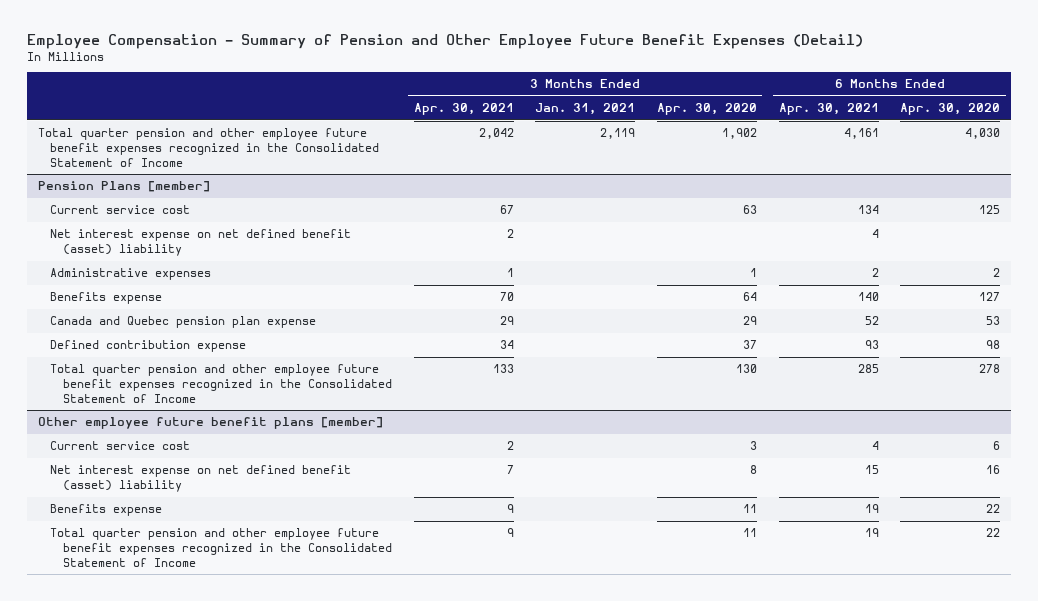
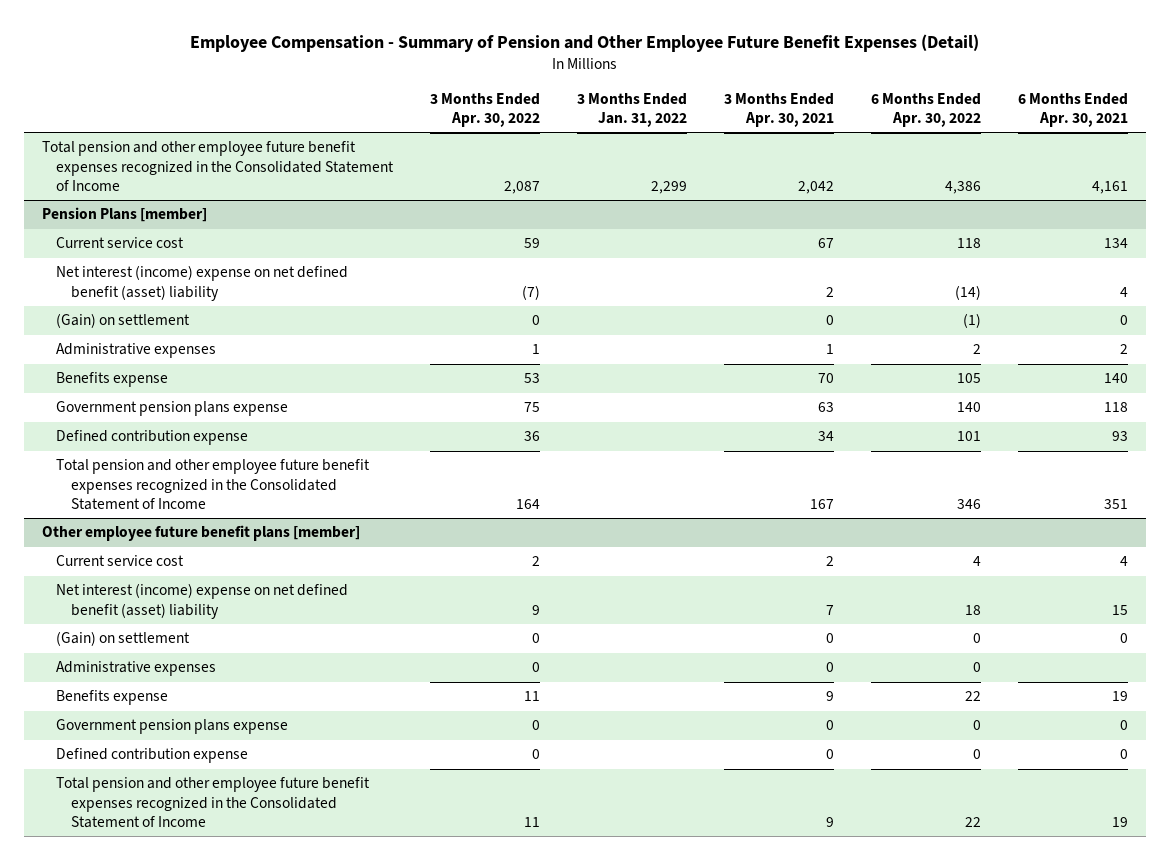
- | 3 Months Ended Apr. 30, 2021 | 3 Months Ended Jan. 31, 2021 | 3 Months Ended Apr. 30, 2020 | 6 Months Ended Apr. 30, 2021 | 6 Months Ended Apr. 30, 2020
+ | 3 Months Ended Apr. 30, 2022 | 3 Months Ended Jan. 31, 2022 | 3 Months Ended Apr. 30, 2021 | 6 Months Ended Apr. 30, 2022 | 6 Months Ended Apr. 30, 2021
- Total quarter pension and other employee future benefit expenses recognized in the Consolidated Statement of Income | 2,042 | 2,119 | 1,902 | 4,161 | 4,030
+ Total pension and other employee future benefit expenses recognized in the Consolidated Statement of Income | 2,087 | 2,299 | 2,042 | 4,386 | 4,161
@ Pension Plans [member]
- Net interest expense on net defined benefit (asset) liability | 2 | | | 4 |
+ Net interest (income) expense on net defined benefit (asset) liability | (7) | | 2 | (14) | 4
+ (Gain) on settlement | 0 | | 0 | (1) | 0
- Canada and Quebec pension plan expense | 29 | | 29 | 52 | 53
+ Government pension plans expense | 75 | | 63 | 140 | 118
- Total quarter pension and other employee future benefit expenses recognized in the Consolidated Statement of Income | 133 | | 130 | 285 | 278
+ Total pension and other employee future benefit expenses recognized in the Consolidated Statement of Income | 164 | | 167 | 346 | 351
@ Other employee future benefit plans [member]
- Net interest expense on net defined benefit (asset) liability | 7 | | 8 | 15 | 16
+ Net interest (income) expense on net defined benefit (asset) liability | 9 | | 7 | 18 | 15
+ (Gain) on settlement | 0 | | 0 | 0 | 0
+ Administrative expenses | 0 | | 0 | 0 |
- Total quarter pension and other employee future benefit expenses recognized in the Consolidated Statement of Income | 9 | | 11 | 19 | 22
+ Government pension plans expense | 0 | | 0 | 0 | 0
+ Defined contribution expense | 0 | | 0 | 0 | 0
+ Total pension and other employee future benefit expenses recognized in the Consolidated Statement of Income | 11 | | 9 | 22 | 19

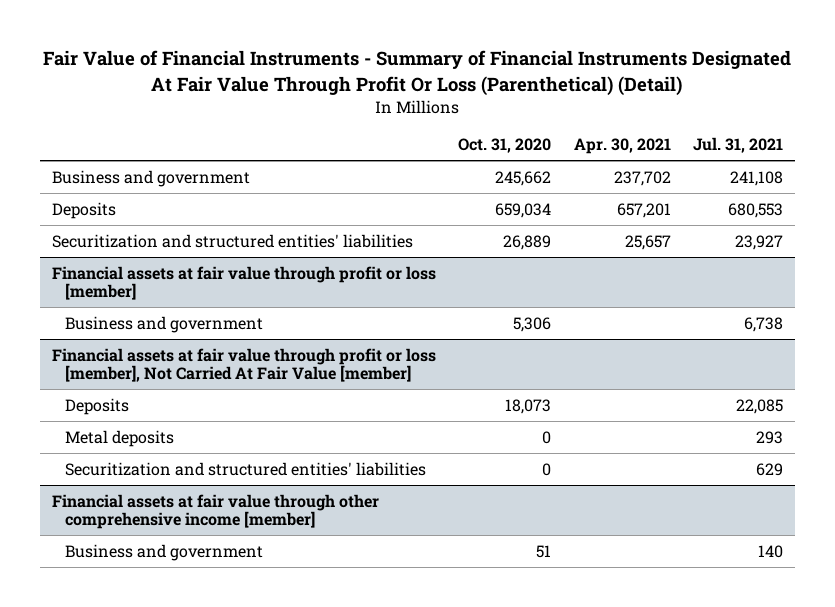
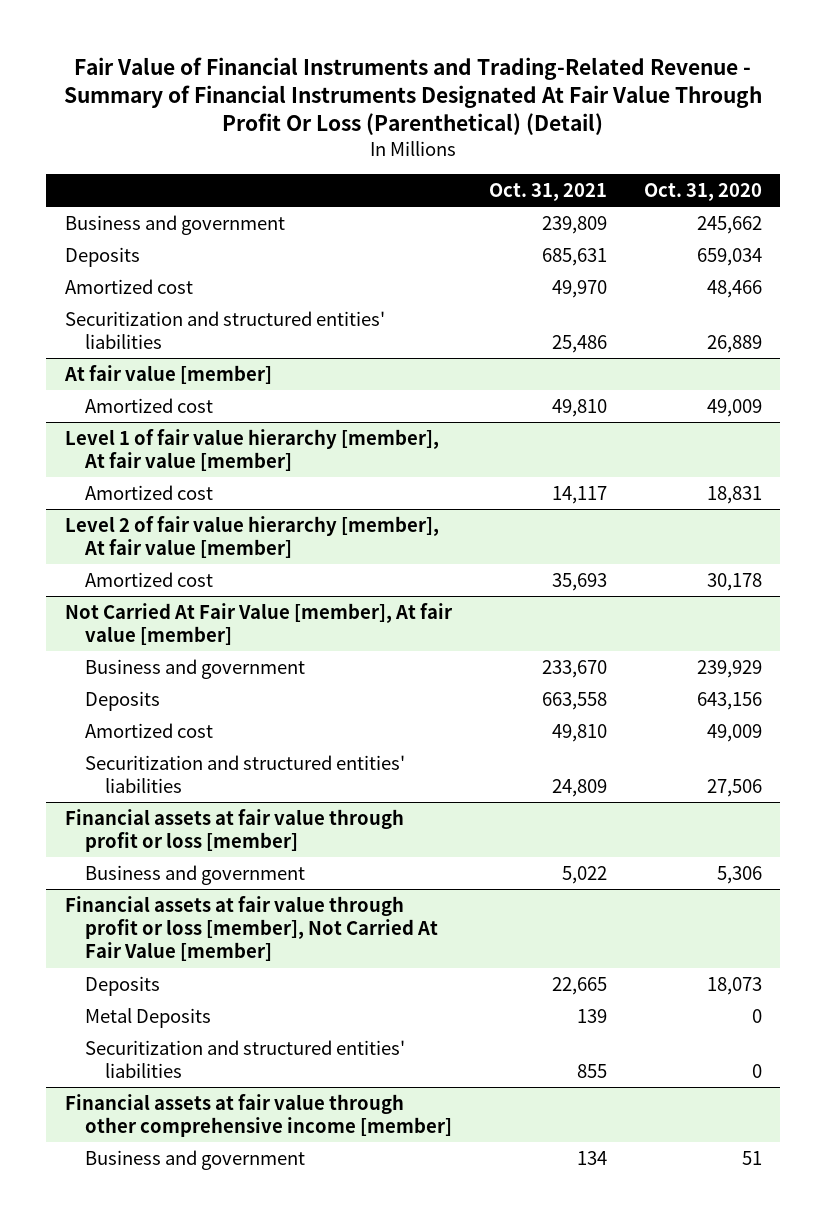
- Fair Value of Financial Instruments - Summary of Financial Instruments Designated At Fair Value Through Profit Or Loss (Parenthetical) (Detail)
+ Fair Value of Financial Instruments and Trading-Related Revenue - Summary of Financial Instruments Designated At Fair Value Through Profit Or Loss (Parenthetical) (Detail)
- | Oct. 31, 2020 | Apr. 30, 2021 | Jul. 31, 2021
+ | Oct. 31, 2021 | Oct. 31, 2020
+ Amortized cost | 49,970 | 48,466
+ At fair value [member]
+ Amortized cost | 49,810 | 49,009
+ Level 1 of fair value hierarchy [member], At fair value [member]
+ Amortized cost | 14,117 | 18,831
+ Level 2 of fair value hierarchy [member], At fair value [member]
+ Amortized cost | 35,693 | 30,178
+ Not Carried At Fair Value [member], At fair value [member]
+ Business and government | 233,670 | 239,929
+ Deposits | 663,558 | 643,156
+ Amortized cost | 49,810 | 49,009
+ Securitization and structured entities' liabilities | 24,809 | 27,506
@ Financial assets at fair value through profit or loss [member], Not Carried At Fair Value [member]
- Metal deposits | 0 | | 293
+ Metal Deposits | 139 | 0

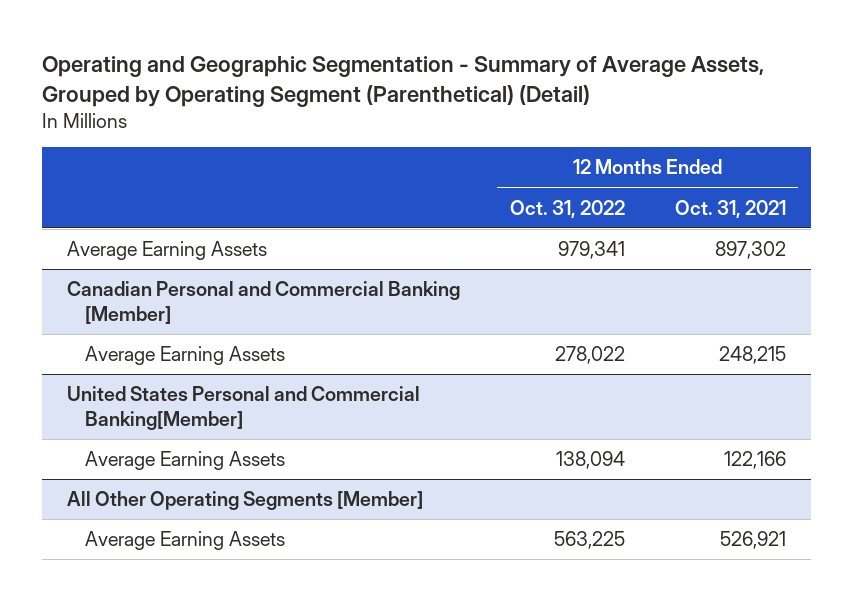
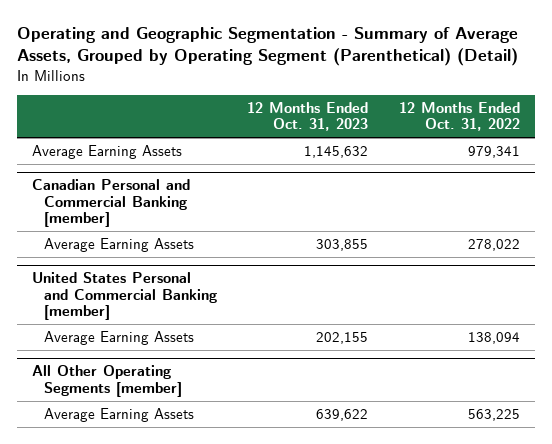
- | 12 Months Ended Oct. 31, 2022 | 12 Months Ended Oct. 31, 2021
+ | 12 Months Ended Oct. 31, 2023 | 12 Months Ended Oct. 31, 2022
- Canadian Personal and Commercial Banking [Member]
+ Canadian Personal and Commercial Banking [member]
- United States Personal and Commercial Banking[Member]
+ United States Personal and Commercial Banking [member]
- All Other Operating Segments [Member]
+ All Other Operating Segments [member]

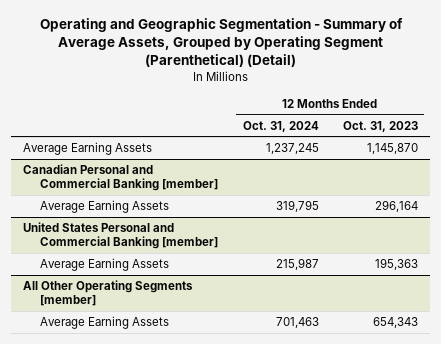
- | 12 Months Ended Oct. 31, 2023 | 12 Months Ended Oct. 31, 2022
+ | 12 Months Ended Oct. 31, 2024 | 12 Months Ended Oct. 31, 2023
- Average Earning Assets | 1,145,632 | 979,341
+ Average Earning Assets | 1,237,245 | 1,145,870
@ Canadian Personal and Commercial Banking [member]
- Average Earning Assets | 303,855 | 278,022
+ Average Earning Assets | 319,795 | 296,164
@ United States Personal and Commercial Banking [member]
- Average Earning Assets | 202,155 | 138,094
+ Average Earning Assets | 215,987 | 195,363
@ All Other Operating Segments [member]
- Average Earning Assets | 639,622 | 563,225
+ Average Earning Assets | 701,463 | 654,343

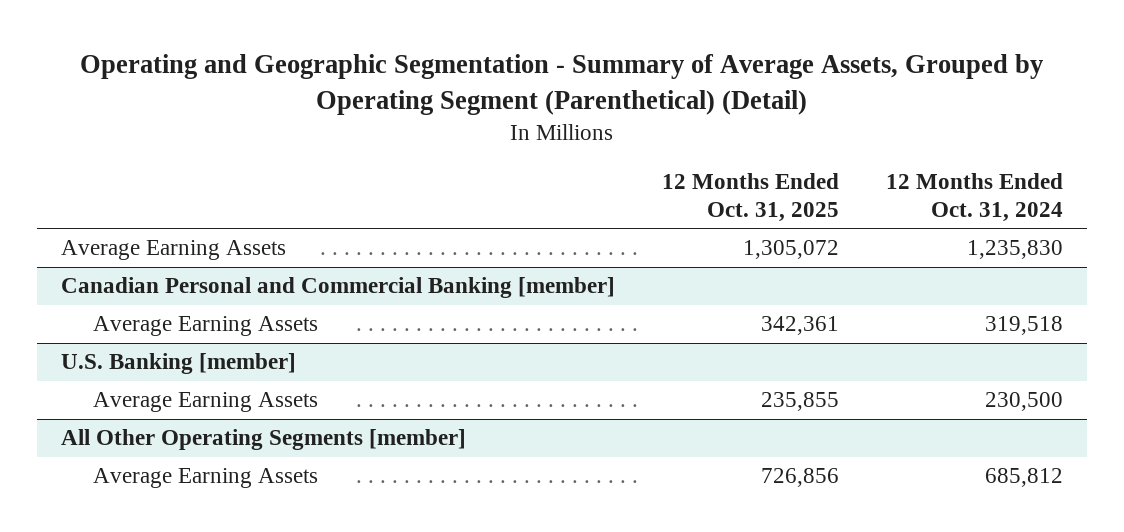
- | 12 Months Ended Oct. 31, 2024 | 12 Months Ended Oct. 31, 2023
+ | 12 Months Ended Oct. 31, 2025 | 12 Months Ended Oct. 31, 2024
- Average Earning Assets | 1,237,245 | 1,145,870
+ Average Earning Assets | 1,305,072 | 1,235,830
@ Canadian Personal and Commercial Banking [member]
- Average Earning Assets | 319,795 | 296,164
- United States Personal and Commercial Banking [member]
- Average Earning Assets | 215,987 | 195,363
@ Canadian Personal and Commercial Banking [member]
+ Average Earning Assets | 342,361 | 319,518
+ U.S. Banking [member]
+ Average Earning Assets | 235,855 | 230,500
@ All Other Operating Segments [member]
- Average Earning Assets | 701,463 | 654,343
+ Average Earning Assets | 726,856 | 685,812

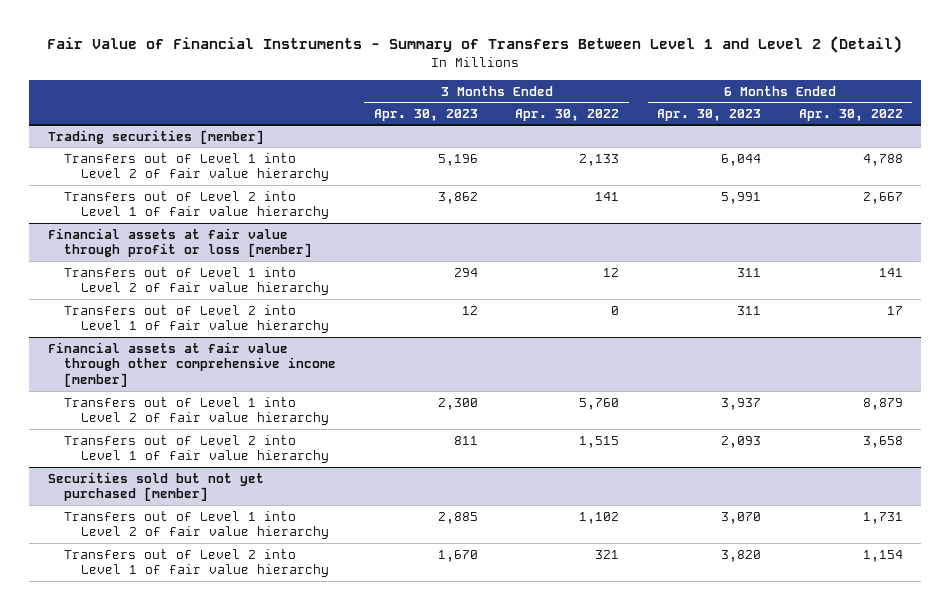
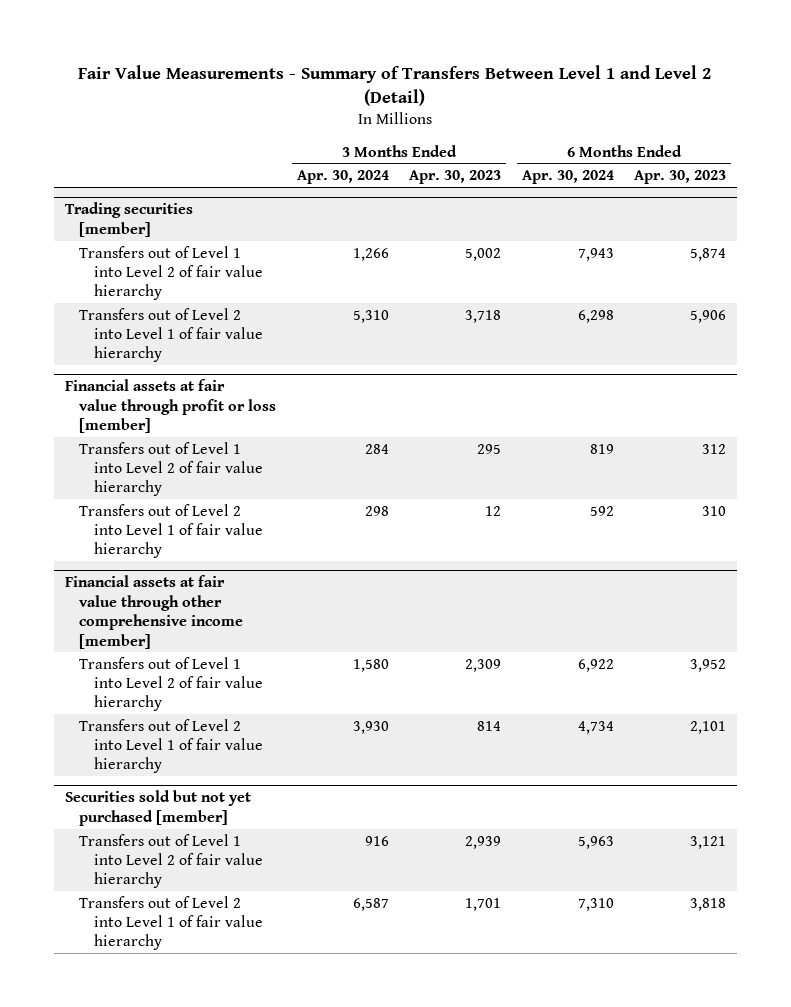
- Fair Value of Financial Instruments - Summary of Transfers Between Level 1 and Level 2 (Detail)
+ Fair Value Measurements - Summary of Transfers Between Level 1 and Level 2 (Detail)
- | 3 Months Ended Apr. 30, 2023 | 3 Months Ended Apr. 30, 2022 | 6 Months Ended Apr. 30, 2023 | 6 Months Ended Apr. 30, 2022
+ | 3 Months Ended Apr. 30, 2024 | 3 Months Ended Apr. 30, 2023 | 6 Months Ended Apr. 30, 2024 | 6 Months Ended Apr. 30, 2023
@ Trading securities [member]
- Transfers out of Level 1 into Level 2 of fair value hierarchy | 5,196 | 2,133 | 6,044 | 4,788
- Transfers out of Level 2 into Level 1 of fair value hierarchy | 3,862 | 141 | 5,991 | 2,667
+ Transfers out of Level 1 into Level 2 of fair value hierarchy | 1,266 | 5,002 | 7,943 | 5,874
+ Transfers out of Level 2 into Level 1 of fair value hierarchy | 5,310 | 3,718 | 6,298 | 5,906
@ Financial assets at fair value through profit or loss [member]
- Transfers out of Level 1 into Level 2 of fair value hierarchy | 294 | 12 | 311 | 141
- Transfers out of Level 2 into Level 1 of fair value hierarchy | 12 | 0 | 311 | 17
+ Transfers out of Level 1 into Level 2 of fair value hierarchy | 284 | 295 | 819 | 312
+ Transfers out of Level 2 into Level 1 of fair value hierarchy | 298 | 12 | 592 | 310
@ Financial assets at fair value through other comprehensive income [member]
- Transfers out of Level 1 into Level 2 of fair value hierarchy | 2,300 | 5,760 | 3,937 | 8,879
- Transfers out of Level 2 into Level 1 of fair value hierarchy | 811 | 1,515 | 2,093 | 3,658
+ Transfers out of Level 1 into Level 2 of fair value hierarchy | 1,580 | 2,309 | 6,922 | 3,952
+ Transfers out of Level 2 into Level 1 of fair value hierarchy | 3,930 | 814 | 4,734 | 2,101
@ Securities sold but not yet purchased [member]
- Transfers out of Level 1 into Level 2 of fair value hierarchy | 2,885 | 1,102 | 3,070 | 1,731
- Transfers out of Level 2 into Level 1 of fair value hierarchy | 1,670 | 321 | 3,820 | 1,154
+ Transfers out of Level 1 into Level 2 of fair value hierarchy | 916 | 2,939 | 5,963 | 3,121
+ Transfers out of Level 2 into Level 1 of fair value hierarchy | 6,587 | 1,701 | 7,310 | 3,818

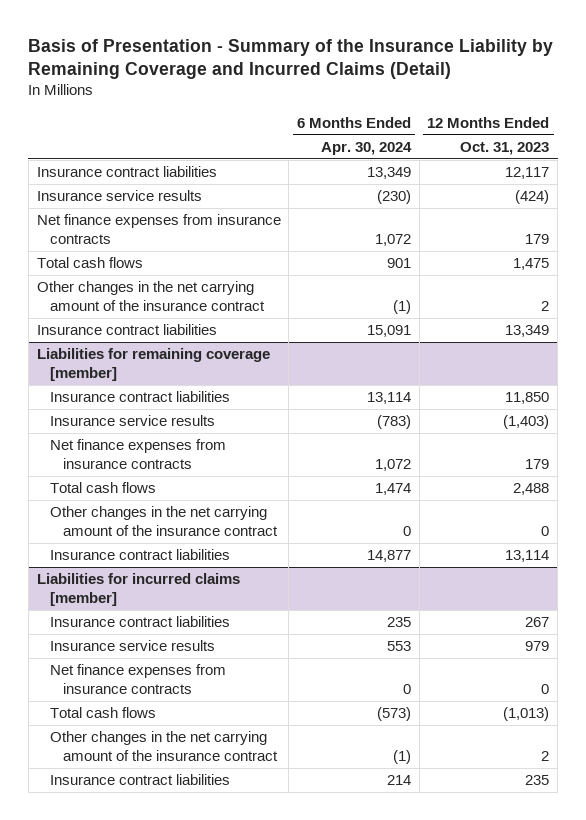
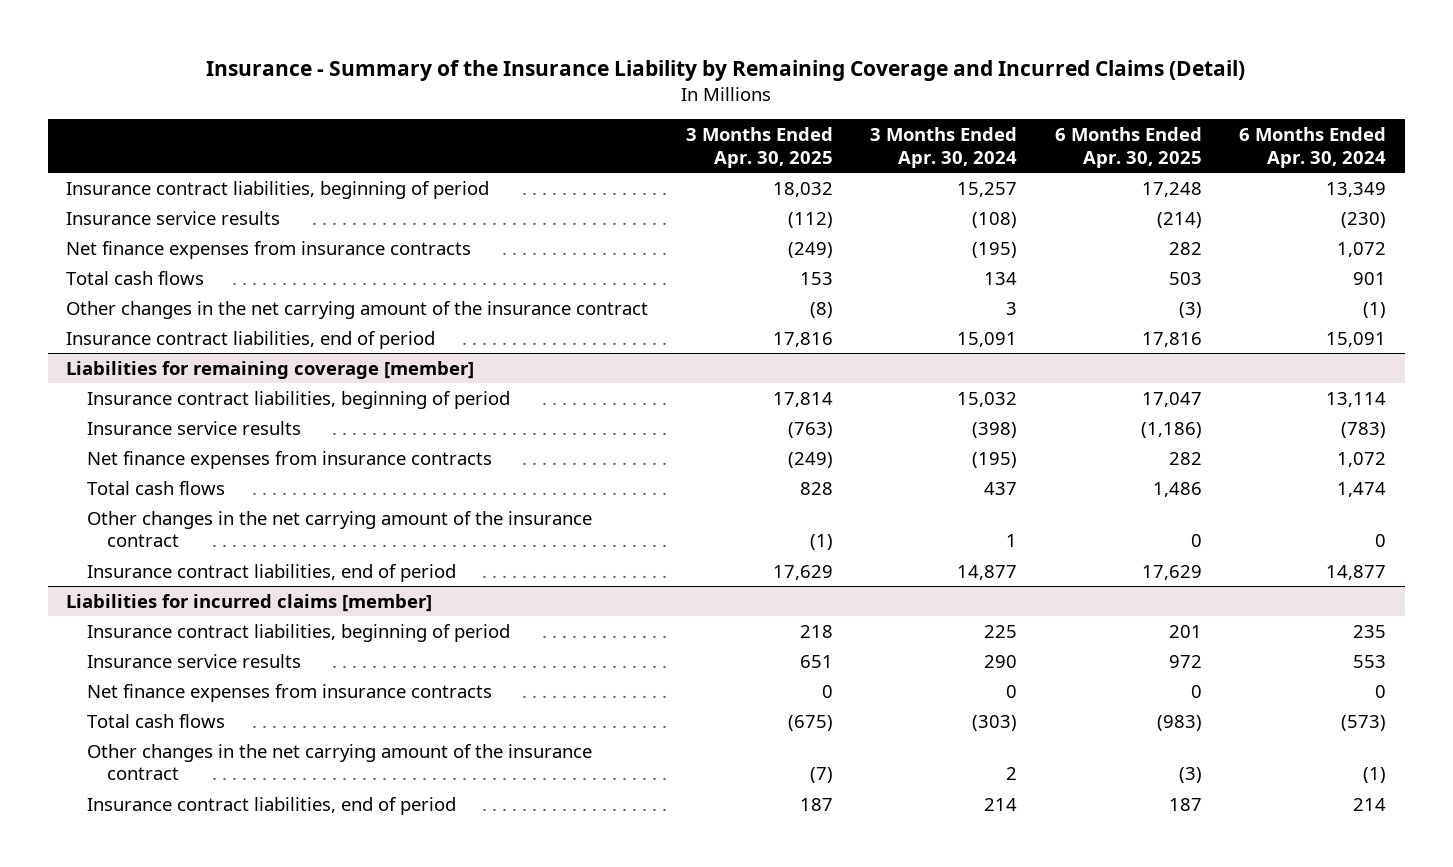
- Basis of Presentation - Summary of the Insurance Liability by Remaining Coverage and Incurred Claims (Detail)
+ Insurance - Summary of the Insurance Liability by Remaining Coverage and Incurred Claims (Detail)
- | 6 Months Ended Apr. 30, 2024 | 12 Months Ended Oct. 31, 2023
+ | 3 Months Ended Apr. 30, 2025 | 3 Months Ended Apr. 30, 2024 | 6 Months Ended Apr. 30, 2025 | 6 Months Ended Apr. 30, 2024
- Insurance contract liabilities | 13,349 | 12,117
+ Insurance contract liabilities, beginning of period | 18,032 | 15,257 | 17,248 | 13,349
- Insurance contract liabilities | 15,091 | 13,349
+ Insurance contract liabilities, end of period | 17,816 | 15,091 | 17,816 | 15,091
@ Liabilities for remaining coverage [member]
- Insurance contract liabilities | 13,114 | 11,850
+ Insurance contract liabilities, beginning of period | 17,814 | 15,032 | 17,047 | 13,114
- Insurance contract liabilities | 14,877 | 13,114
+ Insurance contract liabilities, end of period | 17,629 | 14,877 | 17,629 | 14,877
@ Liabilities for incurred claims [member]
- Insurance contract liabilities | 235 | 267
+ Insurance contract liabilities, beginning of period | 218 | 225 | 201 | 235
- Insurance contract liabilities | 214 | 235
+ Insurance contract liabilities, end of period | 187 | 214 | 187 | 214

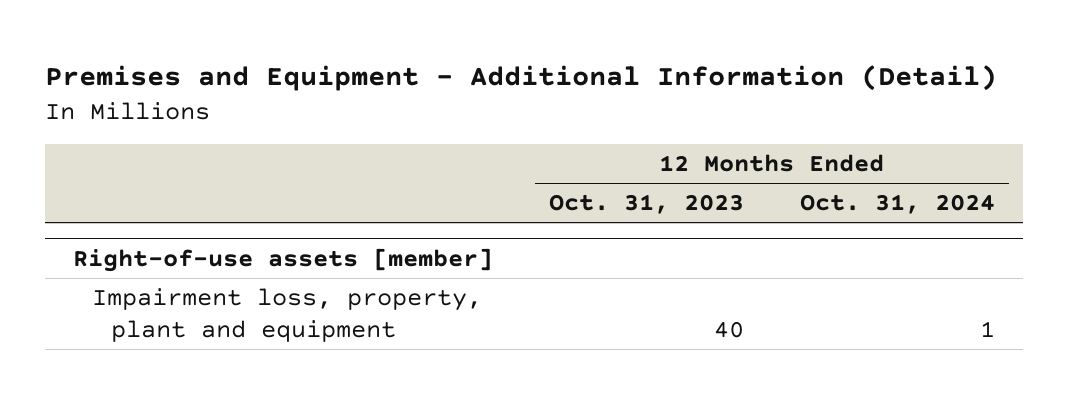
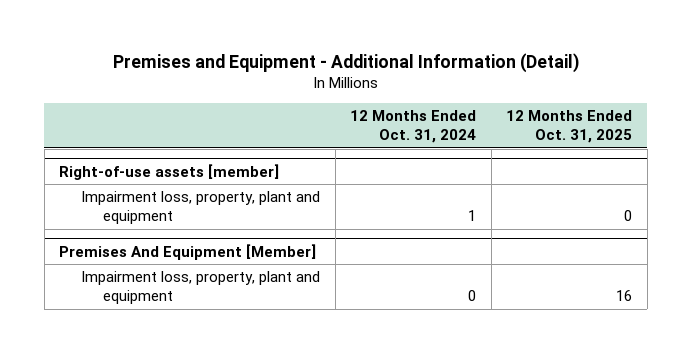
- | 12 Months Ended Oct. 31, 2023 | 12 Months Ended Oct. 31, 2024
+ | 12 Months Ended Oct. 31, 2024 | 12 Months Ended Oct. 31, 2025
+ Premises And Equipment [Member]
+ Impairment loss, property, plant and equipment | 0 | 16

